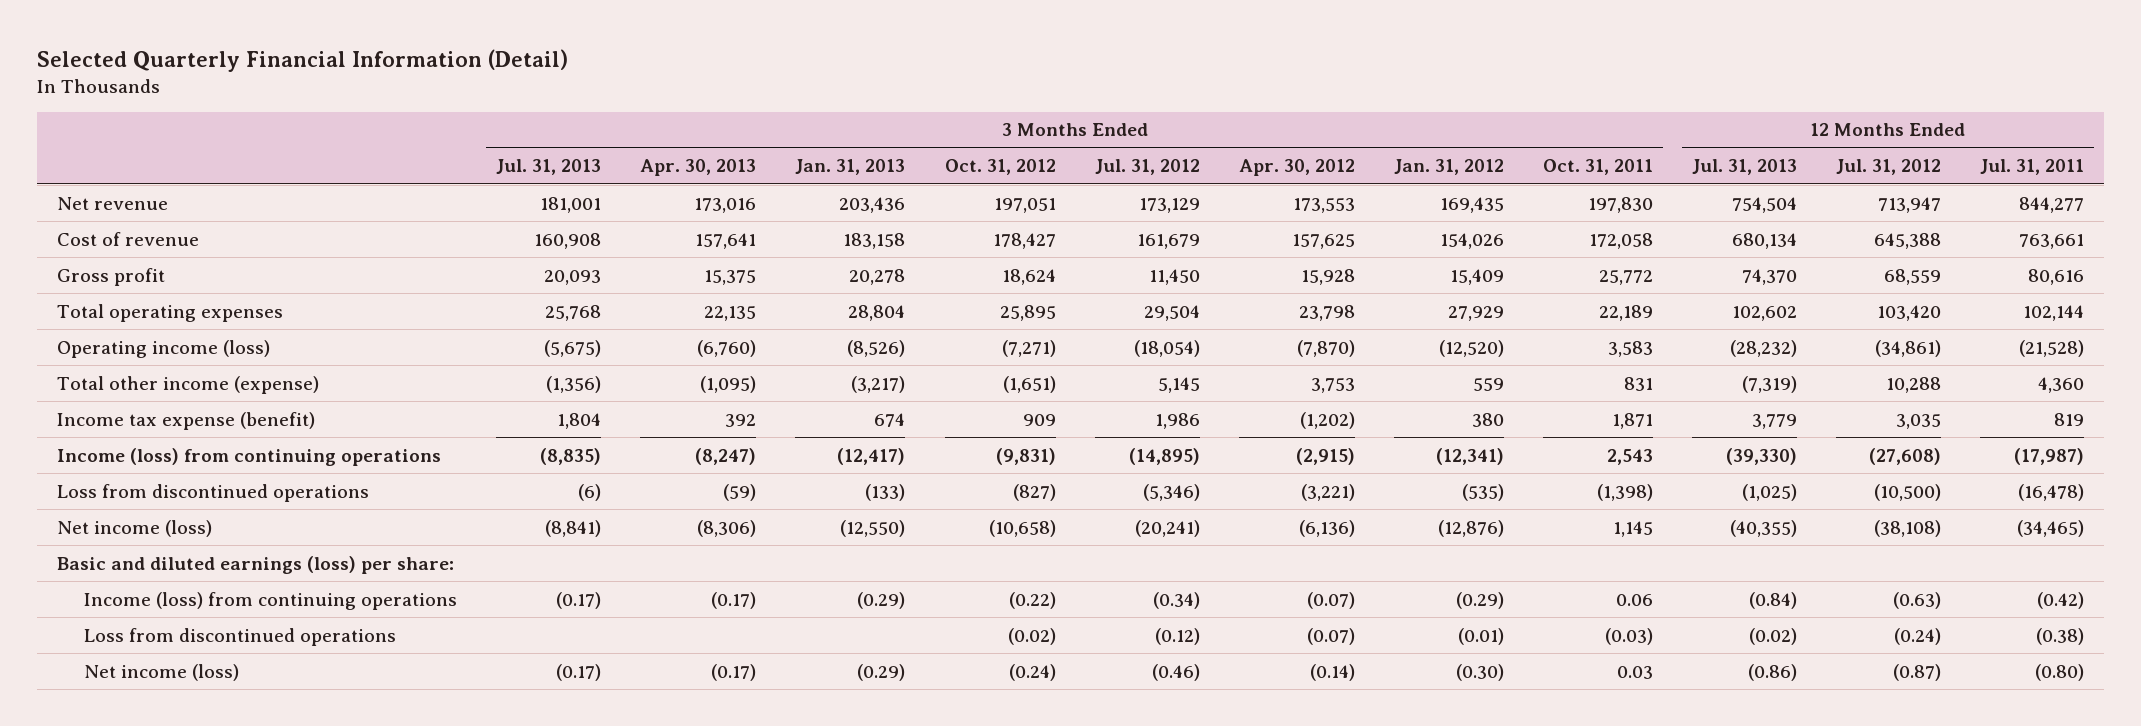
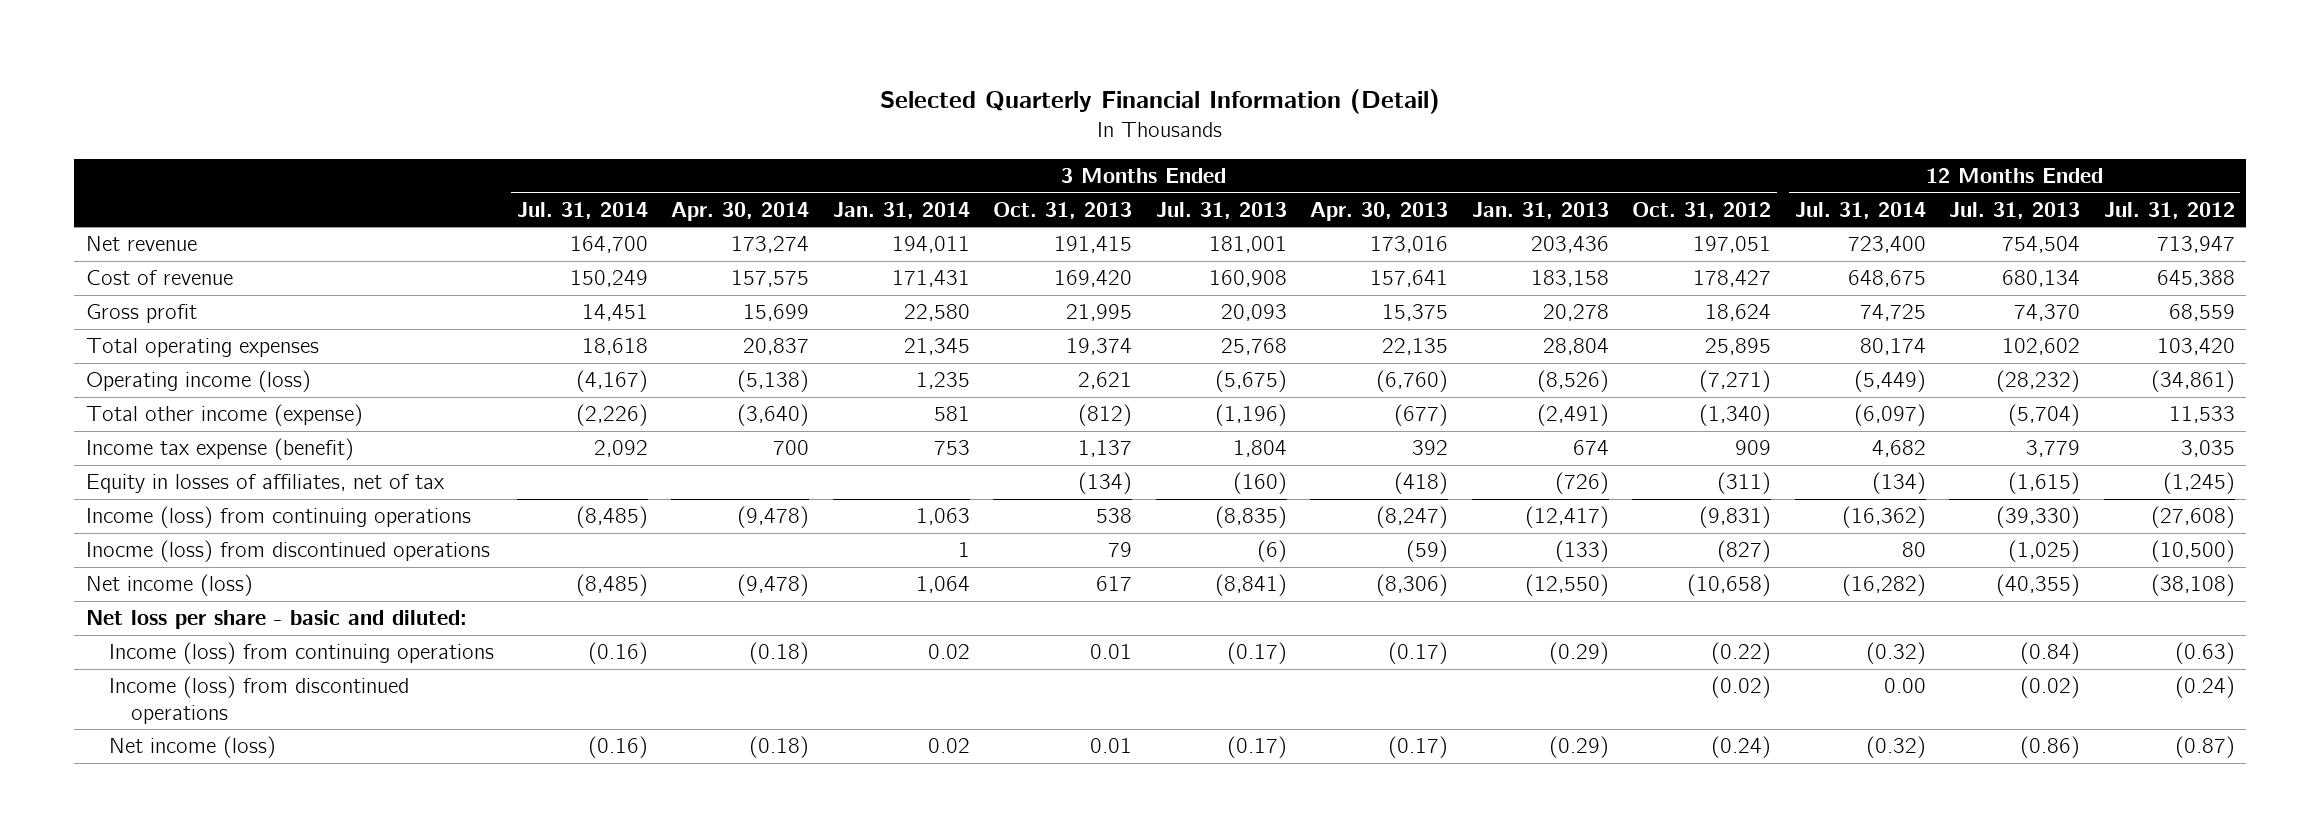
- | 3 Months Ended Jul. 31, 2013 | 3 Months Ended Apr. 30, 2013 | 3 Months Ended Jan. 31, 2013 | 3 Months Ended Oct. 31, 2012 | 3 Months Ended Jul. 31, 2012 | 3 Months Ended Apr. 30, 2012 | 3 Months Ended Jan. 31, 2012 | 3 Months Ended Oct. 31, 2011 | 12 Months Ended Jul. 31, 2013 | 12 Months Ended Jul. 31, 2012 | 12 Months Ended Jul. 31, 2011
+ | 3 Months Ended Jul. 31, 2014 | 3 Months Ended Apr. 30, 2014 | 3 Months Ended Jan. 31, 2014 | 3 Months Ended Oct. 31, 2013 | 3 Months Ended Jul. 31, 2013 | 3 Months Ended Apr. 30, 2013 | 3 Months Ended Jan. 31, 2013 | 3 Months Ended Oct. 31, 2012 | 12 Months Ended Jul. 31, 2014 | 12 Months Ended Jul. 31, 2013 | 12 Months Ended Jul. 31, 2012
- Total other income (expense) | (1,356) | (1,095) | (3,217) | (1,651) | 5,145 | 3,753 | 559 | 831 | (7,319) | 10,288 | 4,360
+ Total other income (expense) | (2,226) | (3,640) | 581 | (812) | (1,196) | (677) | (2,491) | (1,340) | (6,097) | (5,704) | 11,533
+ Equity in losses of affiliates, net of tax | | | | (134) | (160) | (418) | (726) | (311) | (134) | (1,615) | (1,245)
- Loss from discontinued operations | (6) | (59) | (133) | (827) | (5,346) | (3,221) | (535) | (1,398) | (1,025) | (10,500) | (16,478)
+ Inocme (loss) from discontinued operations | | | 1 | 79 | (6) | (59) | (133) | (827) | 80 | (1,025) | (10,500)
- Basic and diluted earnings (loss) per share:
+ Net loss per share - basic and diluted:
- Loss from discontinued operations | | | | (0.02) | (0.12) | (0.07) | (0.01) | (0.03) | (0.02) | (0.24) | (0.38)
+ Income (loss) from discontinued operations | | | | | | | | (0.02) | 0.00 | (0.02) | (0.24)

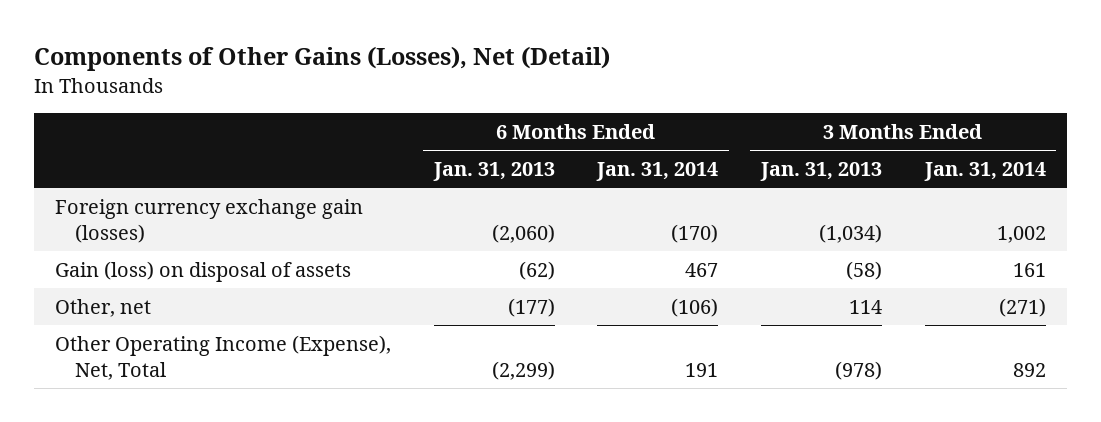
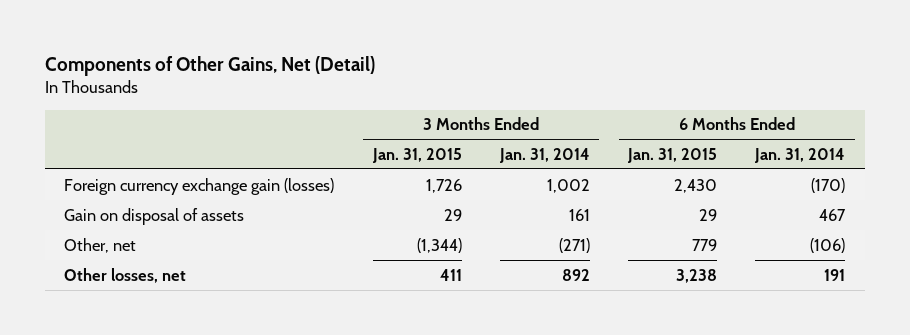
- Components of Other Gains (Losses), Net (Detail)
+ Components of Other Gains, Net (Detail)
- | 6 Months Ended Jan. 31, 2013 | 6 Months Ended Jan. 31, 2014 | 3 Months Ended Jan. 31, 2013 | 3 Months Ended Jan. 31, 2014
+ | 3 Months Ended Jan. 31, 2015 | 3 Months Ended Jan. 31, 2014 | 6 Months Ended Jan. 31, 2015 | 6 Months Ended Jan. 31, 2014
- Gain (loss) on disposal of assets | (62) | 467 | (58) | 161
+ Gain on disposal of assets | 29 | 161 | 29 | 467
- Other Operating Income (Expense), Net, Total | (2,299) | 191 | (978) | 892
+ Other losses, net | 411 | 892 | 3,238 | 191

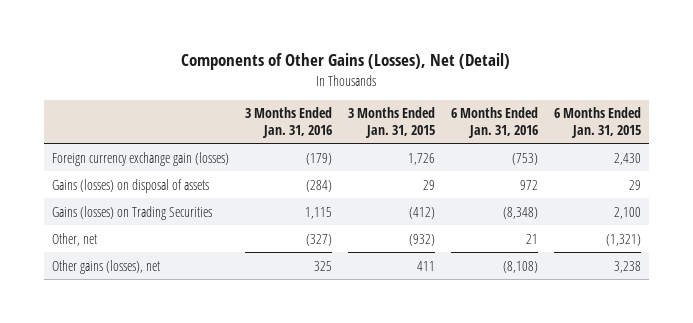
- Components of Other Gains, Net (Detail)
+ Components of Other Gains (Losses), Net (Detail)
- | 3 Months Ended Jan. 31, 2015 | 3 Months Ended Jan. 31, 2014 | 6 Months Ended Jan. 31, 2015 | 6 Months Ended Jan. 31, 2014
+ | 3 Months Ended Jan. 31, 2016 | 3 Months Ended Jan. 31, 2015 | 6 Months Ended Jan. 31, 2016 | 6 Months Ended Jan. 31, 2015
- Gain on disposal of assets | 29 | 161 | 29 | 467
- Other, net | (1,344) | (271) | 779 | (106)
- Other losses, net | 411 | 892 | 3,238 | 191
+ Gains (losses) on disposal of assets | (284) | 29 | 972 | 29
+ Gains (losses) on Trading Securities | 1,115 | (412) | (8,348) | 2,100
+ Other, net | (327) | (932) | 21 | (1,321)
+ Other gains (losses), net | 325 | 411 | (8,108) | 3,238

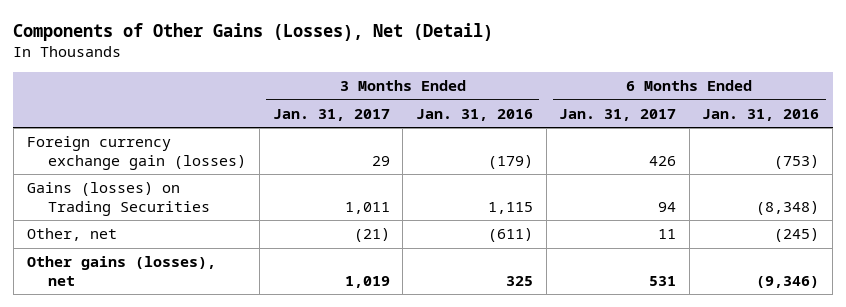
- | 3 Months Ended Jan. 31, 2016 | 3 Months Ended Jan. 31, 2015 | 6 Months Ended Jan. 31, 2016 | 6 Months Ended Jan. 31, 2015
+ | 3 Months Ended Jan. 31, 2017 | 3 Months Ended Jan. 31, 2016 | 6 Months Ended Jan. 31, 2017 | 6 Months Ended Jan. 31, 2016
- Gains (losses) on disposal of assets | (284) | 29 | 972 | 29
- Other, net | (327) | (932) | 21 | (1,321)
- Other gains (losses), net | 325 | 411 | (8,108) | 3,238
+ Other, net | (21) | (611) | 11 | (245)
+ Other gains (losses), net | 1,019 | 325 | 531 | (9,346)

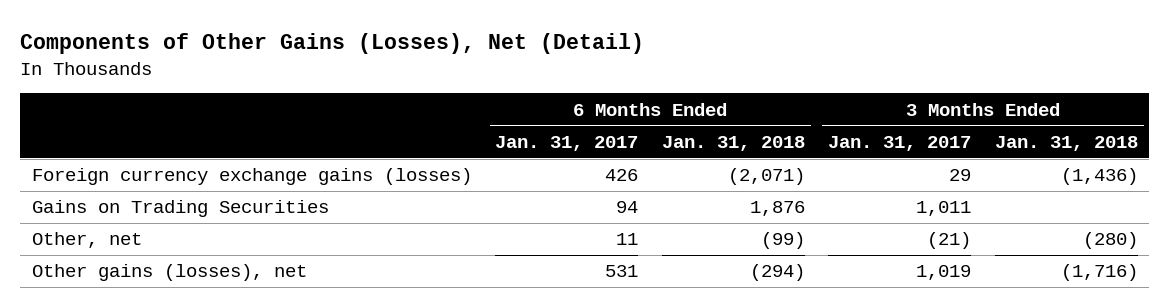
- | 3 Months Ended Jan. 31, 2017 | 3 Months Ended Jan. 31, 2016 | 6 Months Ended Jan. 31, 2017 | 6 Months Ended Jan. 31, 2016
+ | 6 Months Ended Jan. 31, 2017 | 6 Months Ended Jan. 31, 2018 | 3 Months Ended Jan. 31, 2017 | 3 Months Ended Jan. 31, 2018
- Foreign currency exchange gain (losses) | 29 | (179) | 426 | (753)
- Gains (losses) on Trading Securities | 1,011 | 1,115 | 94 | (8,348)
+ Foreign currency exchange gains (losses) | 426 | (2,071) | 29 | (1,436)
+ Gains on Trading Securities | 94 | 1,876 | 1,011 |

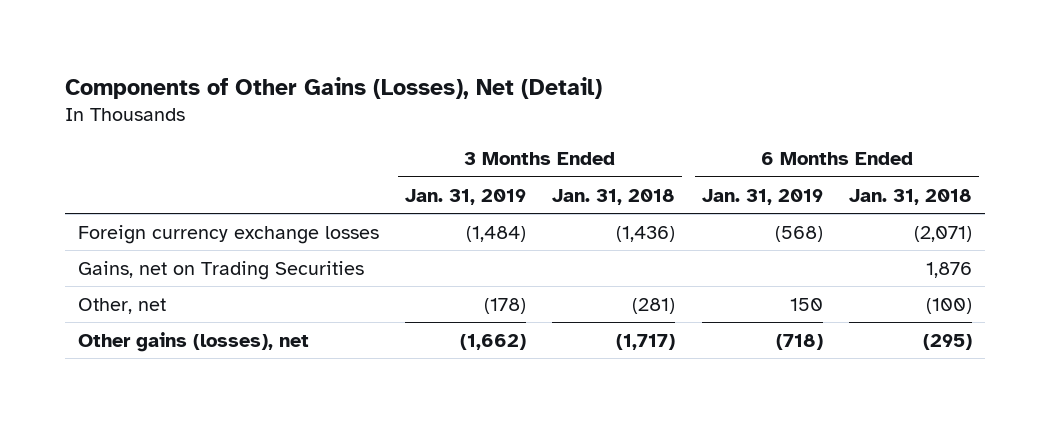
- | 6 Months Ended Jan. 31, 2017 | 6 Months Ended Jan. 31, 2018 | 3 Months Ended Jan. 31, 2017 | 3 Months Ended Jan. 31, 2018
+ | 3 Months Ended Jan. 31, 2019 | 3 Months Ended Jan. 31, 2018 | 6 Months Ended Jan. 31, 2019 | 6 Months Ended Jan. 31, 2018
- Foreign currency exchange gains (losses) | 426 | (2,071) | 29 | (1,436)
- Gains on Trading Securities | 94 | 1,876 | 1,011 |
- Other, net | 11 | (99) | (21) | (280)
- Other gains (losses), net | 531 | (294) | 1,019 | (1,716)
+ Foreign currency exchange losses | (1,484) | (1,436) | (568) | (2,071)
+ Gains, net on Trading Securities | | | | 1,876
+ Other, net | (178) | (281) | 150 | (100)
+ Other gains (losses), net | (1,662) | (1,717) | (718) | (295)

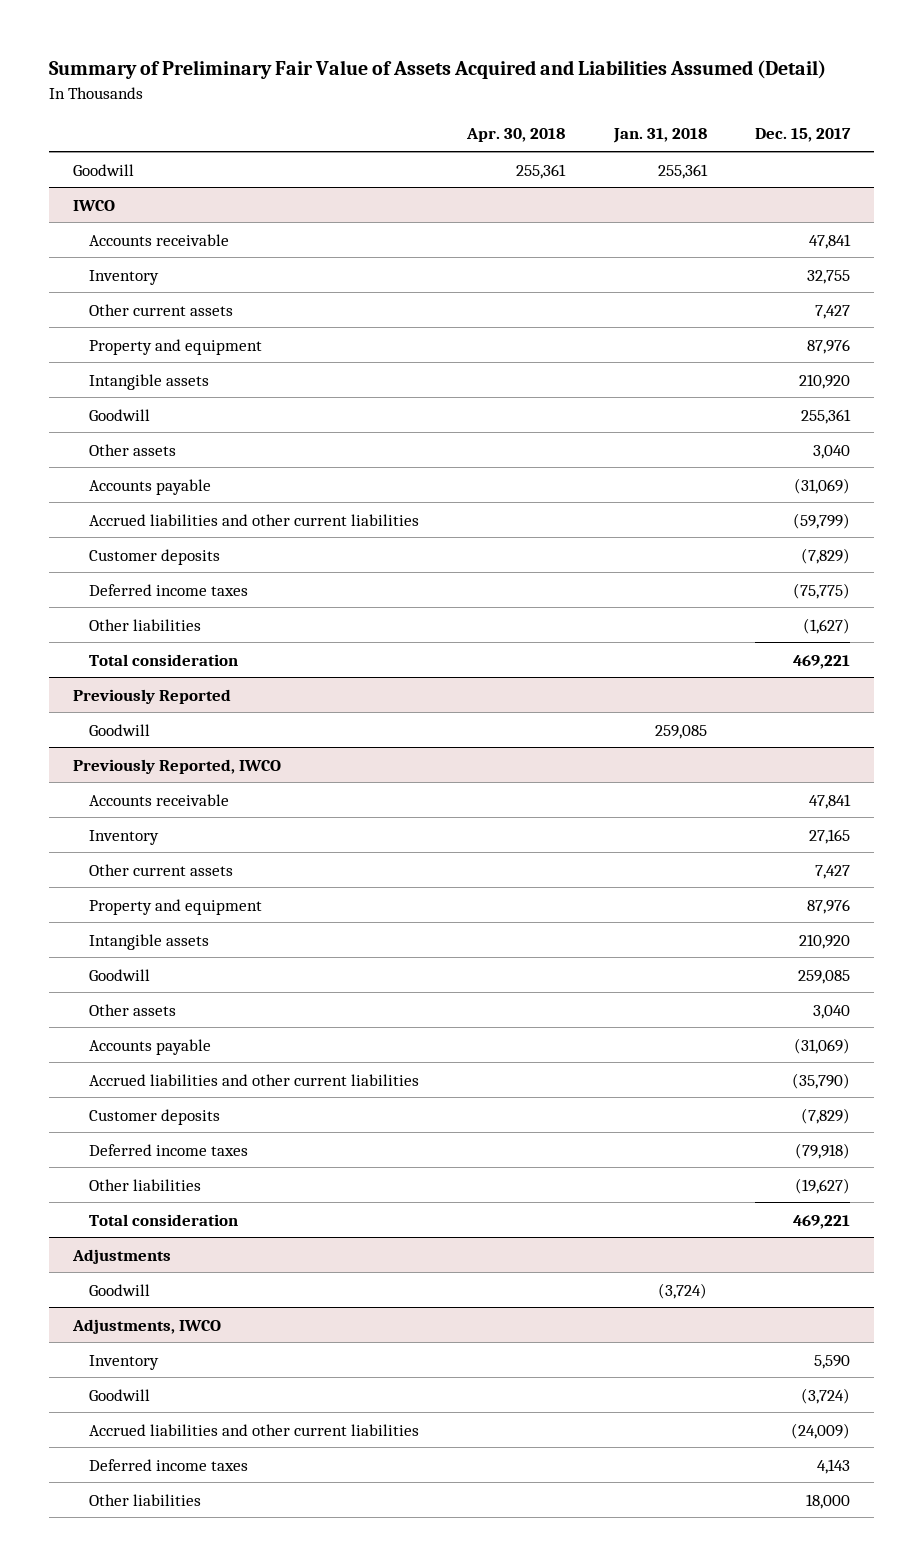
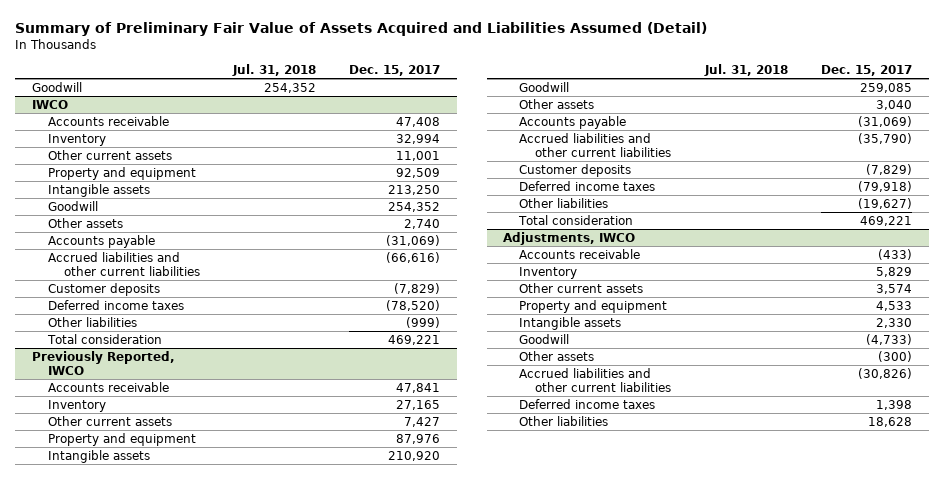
- | Apr. 30, 2018 | Jan. 31, 2018 | Dec. 15, 2017
+ | Jul. 31, 2018 | Dec. 15, 2017
@ IWCO
- Accounts receivable | | | 47,841
- Inventory | | | 32,755
- Other current assets | | | 7,427
- Property and equipment | | | 87,976
- Intangible assets | | | 210,920
- Goodwill | | | 255,361
- Other assets | | | 3,040
+ Accounts receivable | | 47,408
+ Inventory | | 32,994
+ Other current assets | | 11,001
+ Property and equipment | | 92,509
+ Intangible assets | | 213,250
+ Goodwill | | 254,352
+ Other assets | | 2,740
- Accrued liabilities and other current liabilities | | | (59,799)
+ Accrued liabilities and other current liabilities | | (66,616)
- Deferred income taxes | | | (75,775)
- Other liabilities | | | (1,627)
+ Deferred income taxes | | (78,520)
+ Other liabilities | | (999)
- Previously Reported
- Goodwill | | 259,085 |
- Adjustments
- Goodwill | | (3,724) |
@ Adjustments, IWCO
- Inventory | | | 5,590
- Goodwill | | | (3,724)
- Accrued liabilities and other current liabilities | | | (24,009)
- Deferred income taxes | | | 4,143
- Other liabilities | | | 18,000
+ Accounts receivable | | (433)
+ Inventory | | 5,829
+ Other current assets | | 3,574
+ Property and equipment | | 4,533
+ Intangible assets | | 2,330
+ Goodwill | | (4,733)
+ Other assets | | (300)
+ Accrued liabilities and other current liabilities | | (30,826)
+ Deferred income taxes | | 1,398
+ Other liabilities | | 18,628

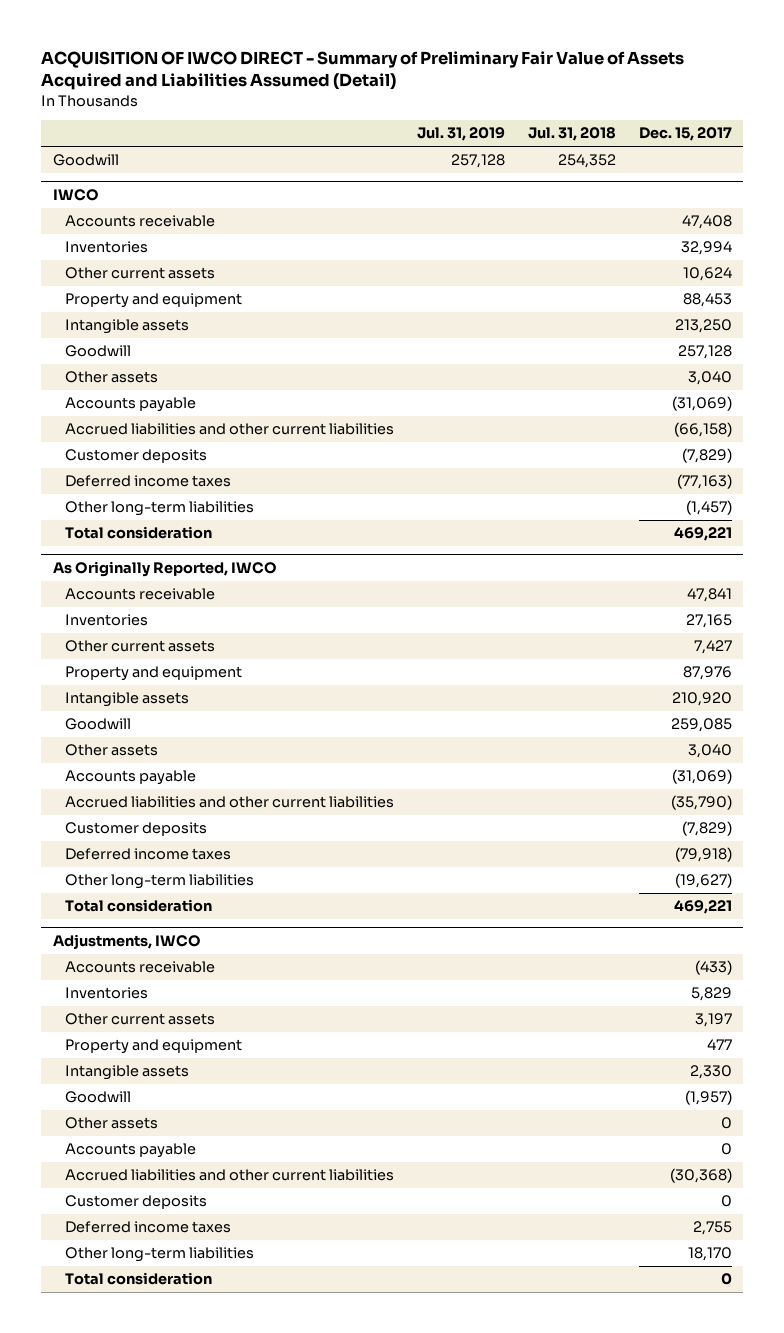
- Summary of Preliminary Fair Value of Assets Acquired and Liabilities Assumed (Detail)
+ ACQUISITION OF IWCO DIRECT - Summary of Preliminary Fair Value of Assets Acquired and Liabilities Assumed (Detail)
- | Jul. 31, 2018 | Dec. 15, 2017
+ | Jul. 31, 2019 | Jul. 31, 2018 | Dec. 15, 2017
@ IWCO
- Inventory | | 32,994
- Other current assets | | 11,001
- Property and equipment | | 92,509
+ Inventories | | | 32,994
+ Other current assets | | | 10,624
+ Property and equipment | | | 88,453
- Goodwill | | 254,352
- Other assets | | 2,740
+ Goodwill | | | 257,128
+ Other assets | | | 3,040
- Accrued liabilities and other current liabilities | | (66,616)
+ Accrued liabilities and other current liabilities | | | (66,158)
- Deferred income taxes | | (78,520)
- Other liabilities | | (999)
+ Deferred income taxes | | | (77,163)
+ Other long-term liabilities | | | (1,457)
- Previously Reported, IWCO
+ As Originally Reported, IWCO
- Inventory | | 27,165
+ Inventories | | | 27,165
- Other liabilities | | (19,627)
+ Other long-term liabilities | | | (19,627)
@ Adjustments, IWCO
- Inventory | | 5,829
- Other current assets | | 3,574
- Property and equipment | | 4,533
+ Inventories | | | 5,829
+ Other current assets | | | 3,197
+ Property and equipment | | | 477
- Goodwill | | (4,733)
- Other assets | | (300)
- Accrued liabilities and other current liabilities | | (30,826)
- Deferred income taxes | | 1,398
- Other liabilities | | 18,628
+ Goodwill | | | (1,957)
+ Other assets | | | 0
+ Accounts payable | | | 0
+ Accrued liabilities and other current liabilities | | | (30,368)
+ Customer deposits | | | 0
+ Deferred income taxes | | | 2,755
+ Other long-term liabilities | | | 18,170
+ Total consideration | | | 0

